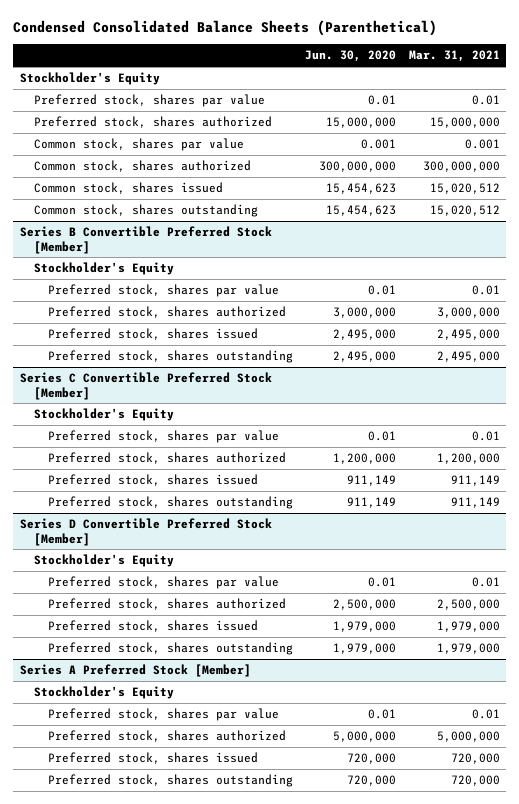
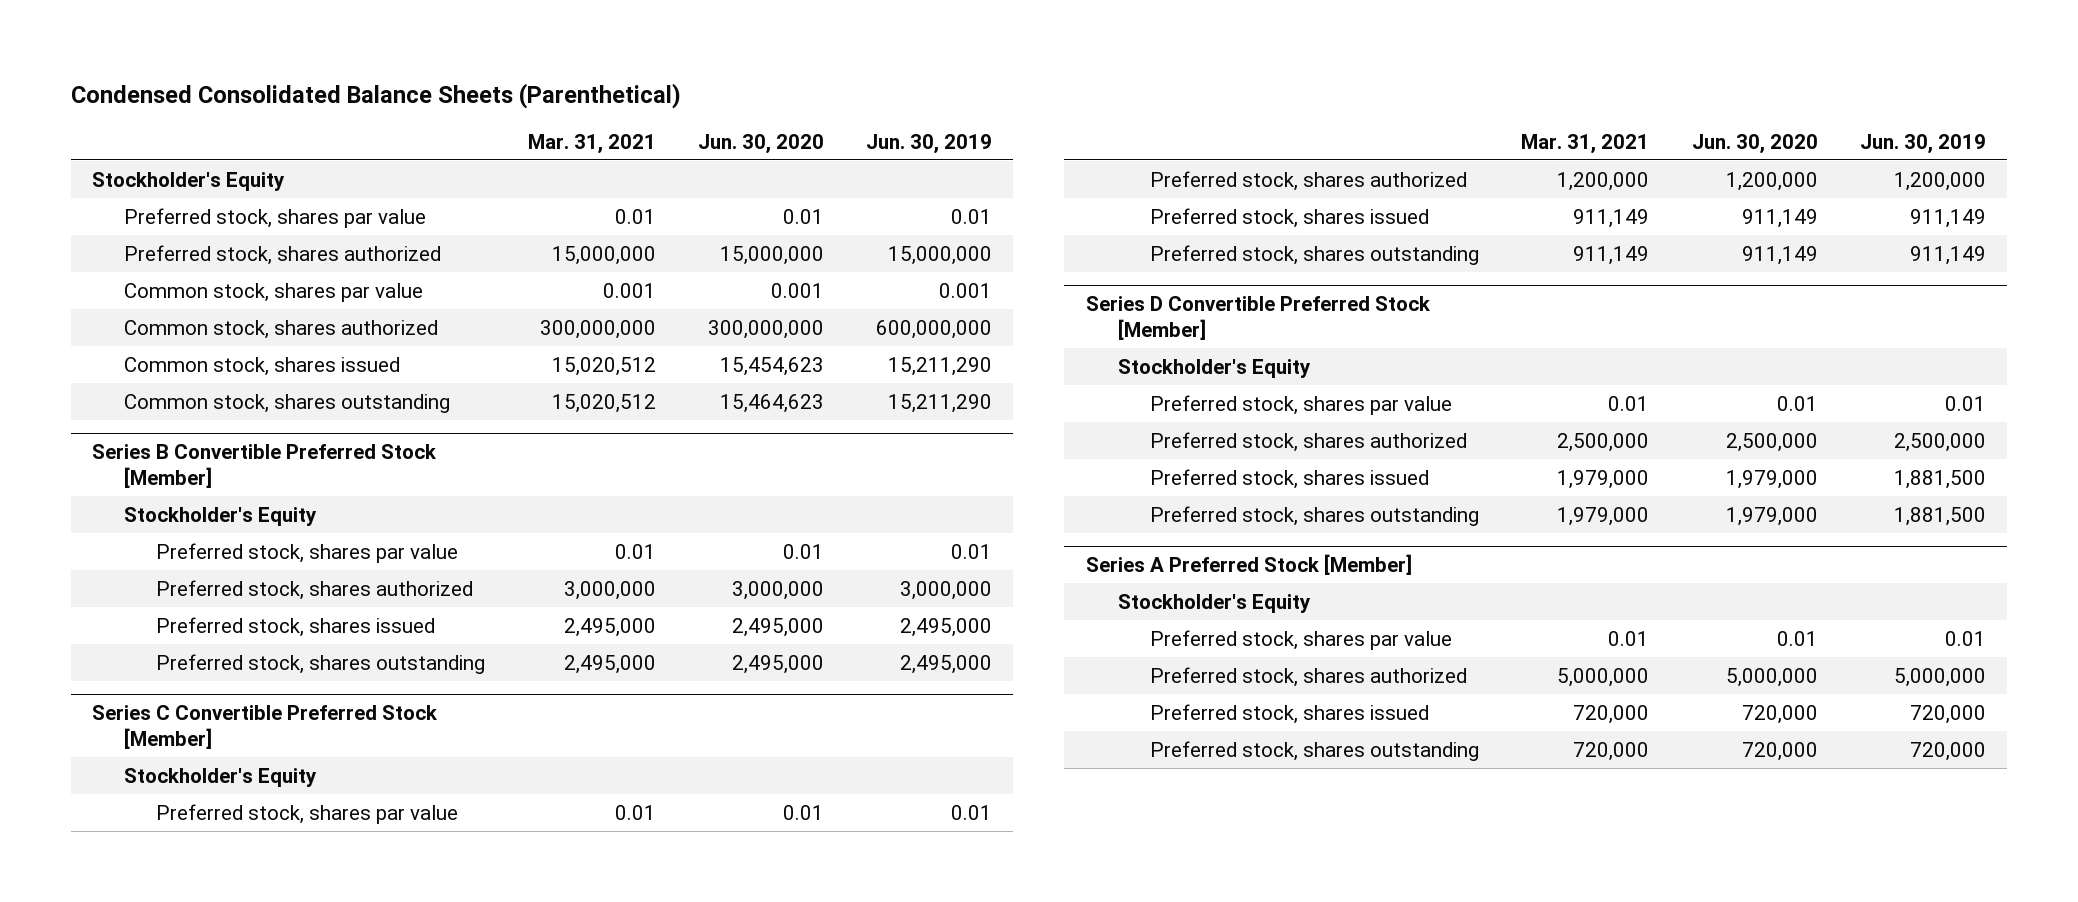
- | Jun. 30, 2020 | Mar. 31, 2021
+ | Mar. 31, 2021 | Jun. 30, 2020 | Jun. 30, 2019
- Common stock, shares outstanding | 15,454,623 | 15,020,512
+ Common stock, shares outstanding | 15,020,512 | 15,464,623 | 15,211,290

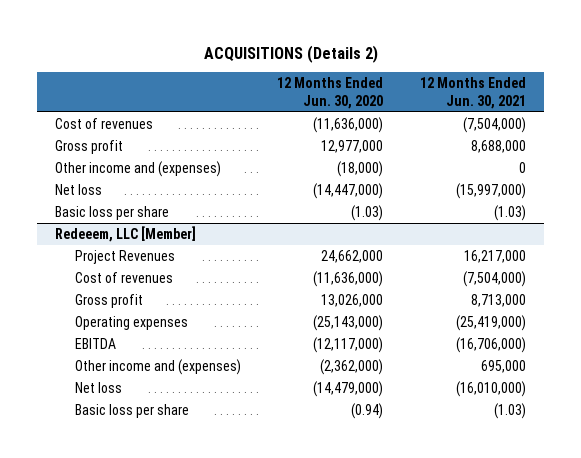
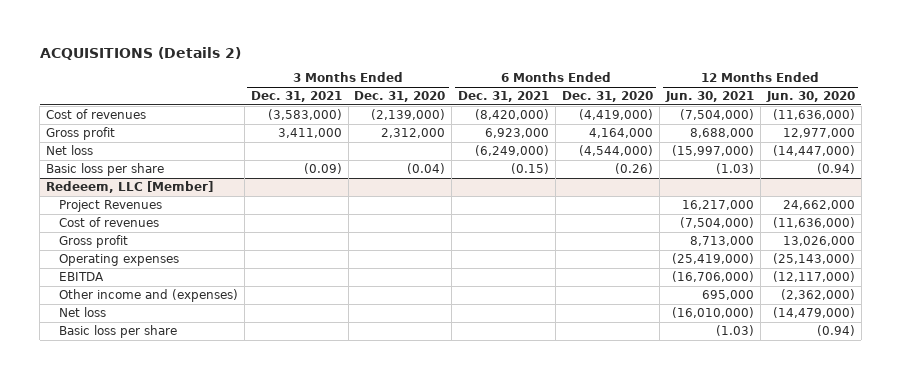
- | 12 Months Ended Jun. 30, 2020 | 12 Months Ended Jun. 30, 2021
+ | 3 Months Ended Dec. 31, 2021 | 3 Months Ended Dec. 31, 2020 | 6 Months Ended Dec. 31, 2021 | 6 Months Ended Dec. 31, 2020 | 12 Months Ended Jun. 30, 2021 | 12 Months Ended Jun. 30, 2020
- Other income and (expenses) | (18,000) | 0
- Basic loss per share | (1.03) | (1.03)
+ Basic loss per share | (0.09) | (0.04) | (0.15) | (0.26) | (1.03) | (0.94)

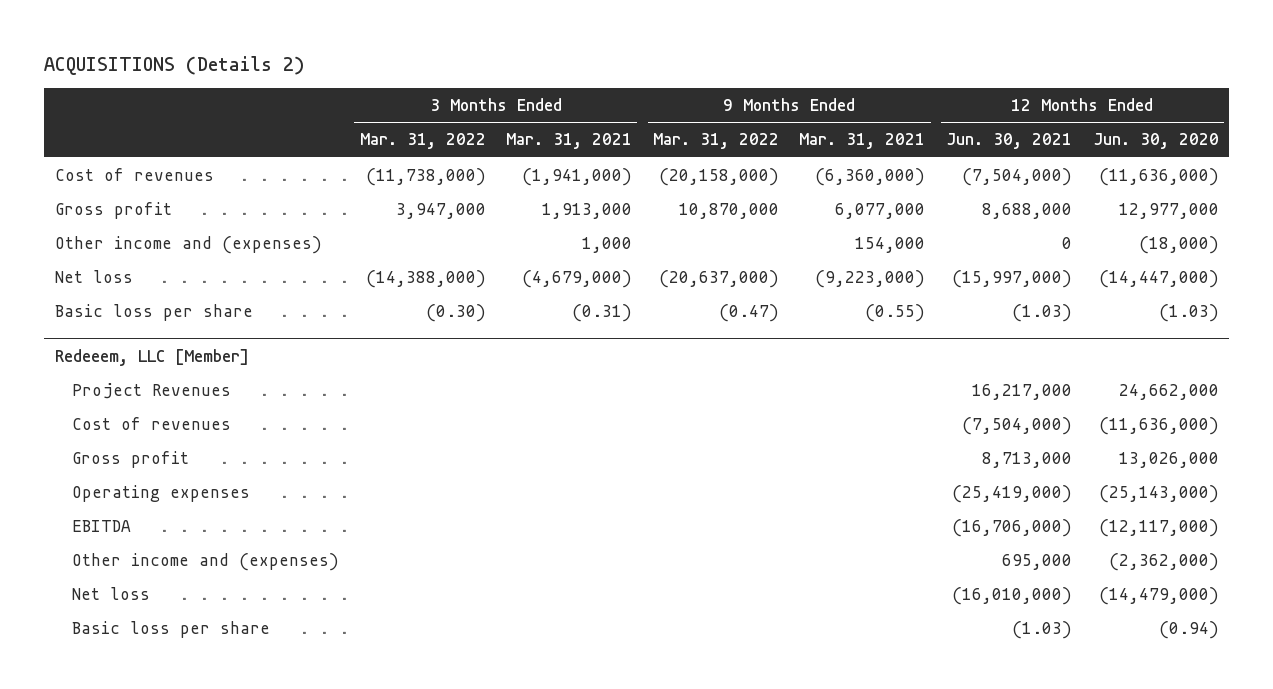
- | 3 Months Ended Dec. 31, 2021 | 3 Months Ended Dec. 31, 2020 | 6 Months Ended Dec. 31, 2021 | 6 Months Ended Dec. 31, 2020 | 12 Months Ended Jun. 30, 2021 | 12 Months Ended Jun. 30, 2020
+ | 3 Months Ended Mar. 31, 2022 | 3 Months Ended Mar. 31, 2021 | 9 Months Ended Mar. 31, 2022 | 9 Months Ended Mar. 31, 2021 | 12 Months Ended Jun. 30, 2021 | 12 Months Ended Jun. 30, 2020
+ Other income and (expenses) | | 1,000 | | 154,000 | 0 | (18,000)
- Basic loss per share | (0.09) | (0.04) | (0.15) | (0.26) | (1.03) | (0.94)
+ Basic loss per share | (0.30) | (0.31) | (0.47) | (0.55) | (1.03) | (1.03)

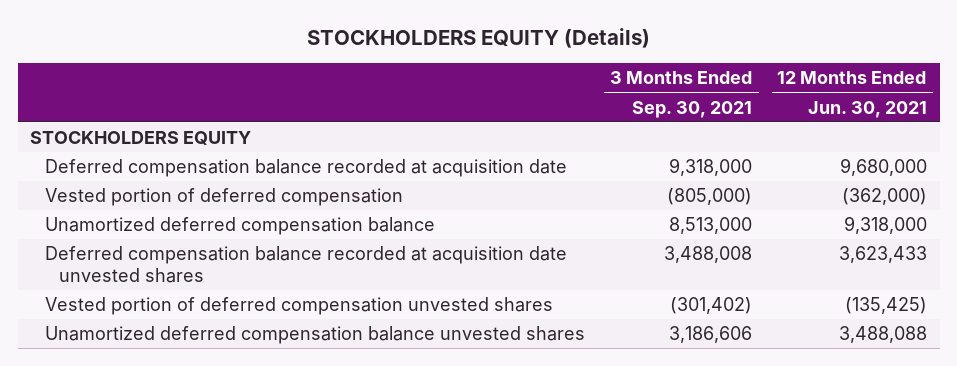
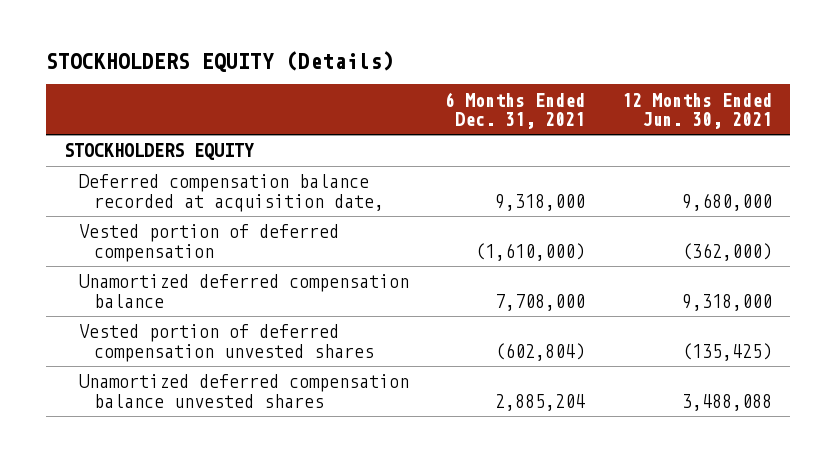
- | 3 Months Ended Sep. 30, 2021 | 12 Months Ended Jun. 30, 2021
+ | 6 Months Ended Dec. 31, 2021 | 12 Months Ended Jun. 30, 2021
- Deferred compensation balance recorded at acquisition date | 9,318,000 | 9,680,000
+ Deferred compensation balance recorded at acquisition date, | 9,318,000 | 9,680,000
- Deferred compensation balance recorded at acquisition date unvested shares | 3,488,008 | 3,623,433

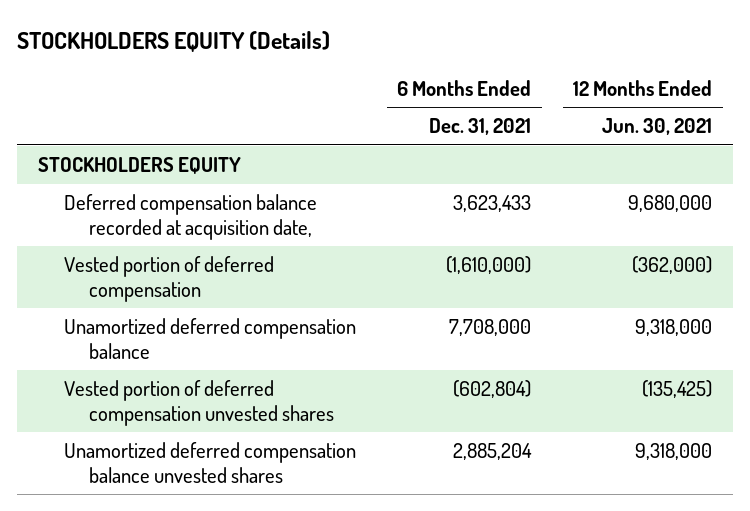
- Deferred compensation balance recorded at acquisition date, | 9,318,000 | 9,680,000
+ Deferred compensation balance recorded at acquisition date, | 3,623,433 | 9,680,000
- Unamortized deferred compensation balance unvested shares | 2,885,204 | 3,488,088
+ Unamortized deferred compensation balance unvested shares | 2,885,204 | 9,318,000

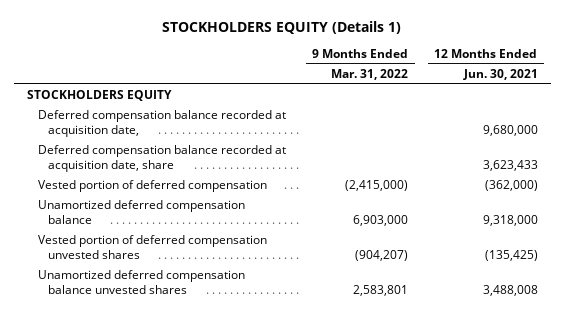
- STOCKHOLDERS EQUITY (Details)
+ STOCKHOLDERS EQUITY (Details 1)
- | 6 Months Ended Dec. 31, 2021 | 12 Months Ended Jun. 30, 2021
+ | 9 Months Ended Mar. 31, 2022 | 12 Months Ended Jun. 30, 2021
+ Deferred compensation balance recorded at acquisition date, share | | 3,623,433
- Unamortized deferred compensation balance unvested shares | 2,885,204 | 9,318,000
+ Unamortized deferred compensation balance unvested shares | 2,583,801 | 3,488,008

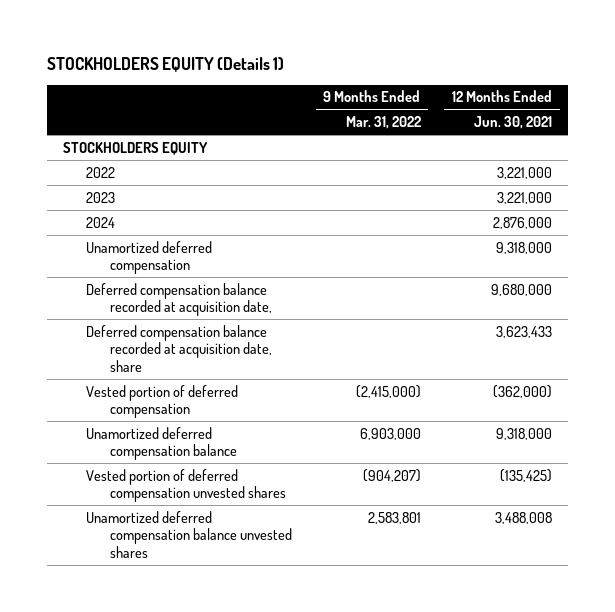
+ 2022 | | 3,221,000
+ 2023 | | 3,221,000
+ 2024 | | 2,876,000
+ Unamortized deferred compensation | | 9,318,000

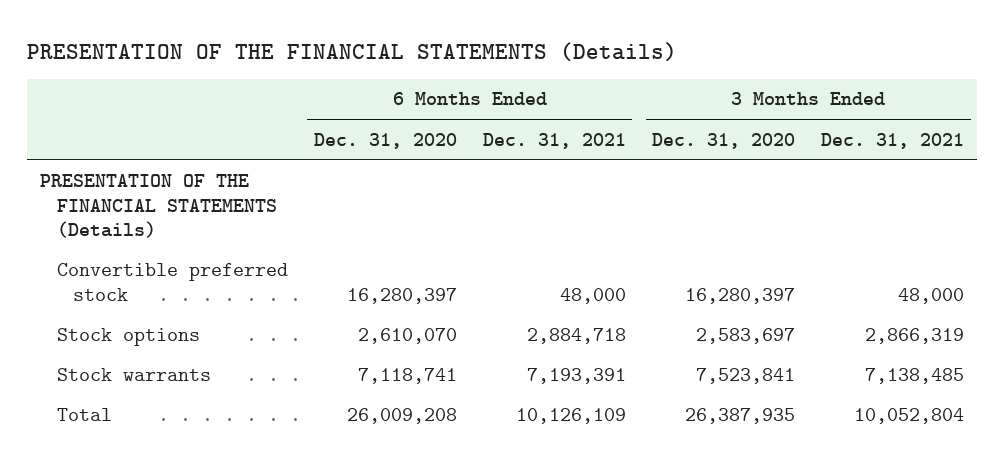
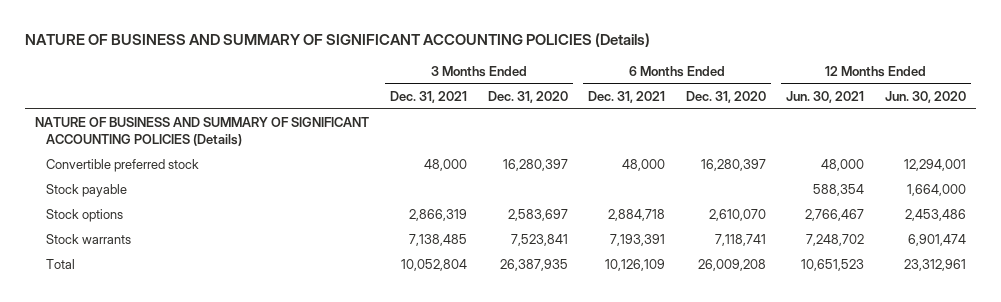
- PRESENTATION OF THE FINANCIAL STATEMENTS (Details)
+ NATURE OF BUSINESS AND SUMMARY OF SIGNIFICANT ACCOUNTING POLICIES (Details)
- | 6 Months Ended Dec. 31, 2020 | 6 Months Ended Dec. 31, 2021 | 3 Months Ended Dec. 31, 2020 | 3 Months Ended Dec. 31, 2021
+ | 3 Months Ended Dec. 31, 2021 | 3 Months Ended Dec. 31, 2020 | 6 Months Ended Dec. 31, 2021 | 6 Months Ended Dec. 31, 2020 | 12 Months Ended Jun. 30, 2021 | 12 Months Ended Jun. 30, 2020
- PRESENTATION OF THE FINANCIAL STATEMENTS (Details)
+ NATURE OF BUSINESS AND SUMMARY OF SIGNIFICANT ACCOUNTING POLICIES (Details)
+ Stock payable | | | | | 588,354 | 1,664,000

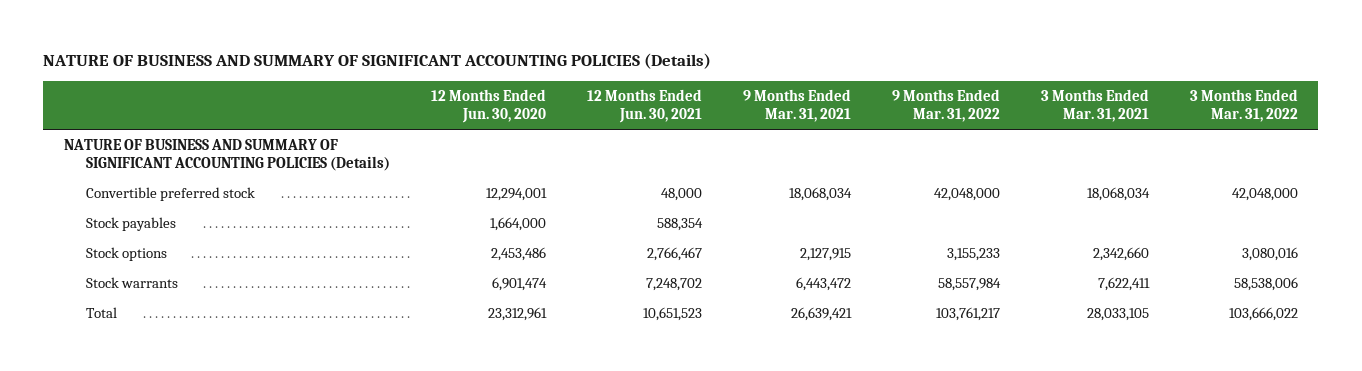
- | 3 Months Ended Dec. 31, 2021 | 3 Months Ended Dec. 31, 2020 | 6 Months Ended Dec. 31, 2021 | 6 Months Ended Dec. 31, 2020 | 12 Months Ended Jun. 30, 2021 | 12 Months Ended Jun. 30, 2020
+ | 12 Months Ended Jun. 30, 2020 | 12 Months Ended Jun. 30, 2021 | 9 Months Ended Mar. 31, 2021 | 9 Months Ended Mar. 31, 2022 | 3 Months Ended Mar. 31, 2021 | 3 Months Ended Mar. 31, 2022
- Stock payable | | | | | 588,354 | 1,664,000
+ Stock payables | 1,664,000 | 588,354 | | | |

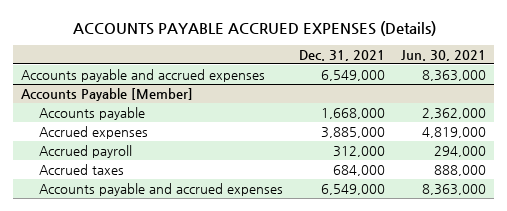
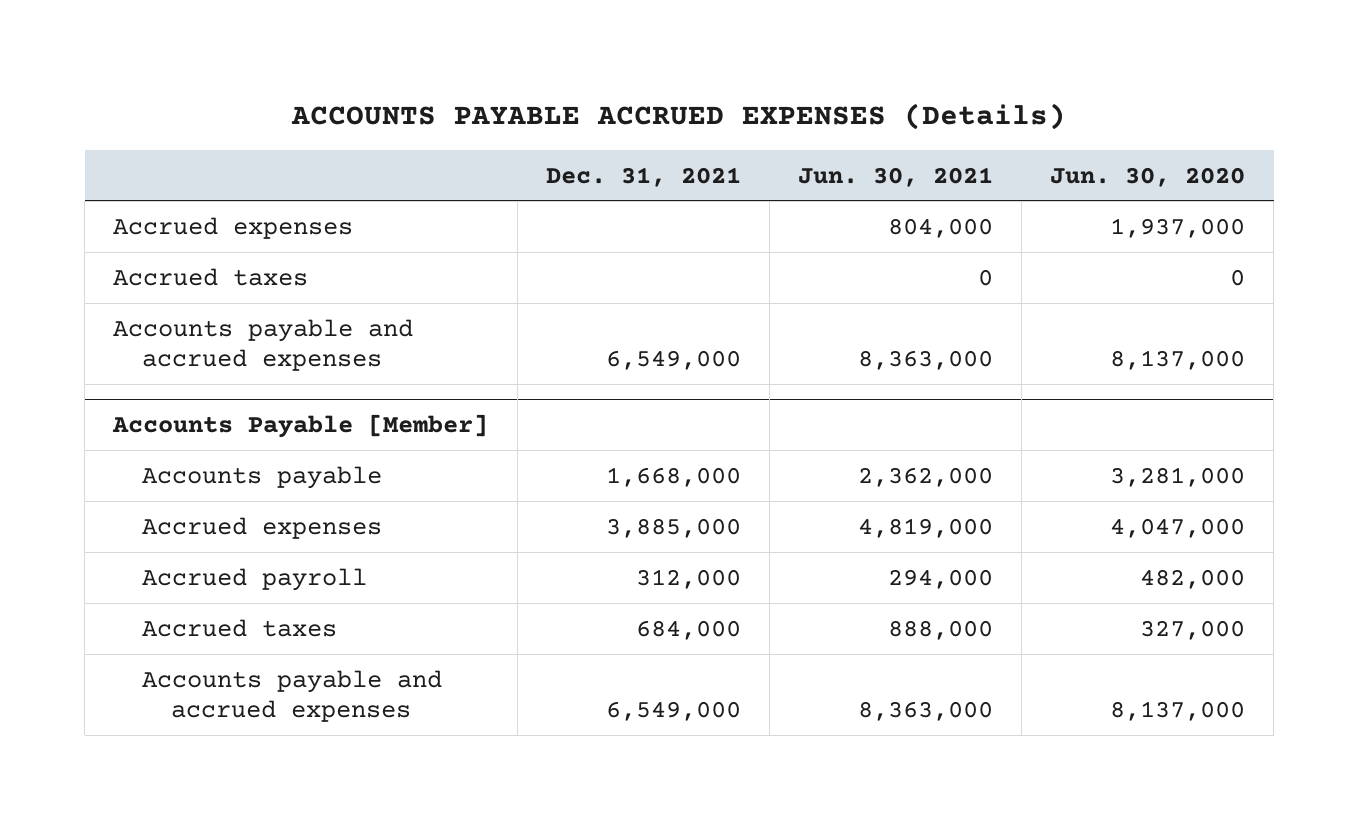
- | Dec. 31, 2021 | Jun. 30, 2021
+ | Dec. 31, 2021 | Jun. 30, 2021 | Jun. 30, 2020
+ Accrued expenses | | 804,000 | 1,937,000
+ Accrued taxes | | 0 | 0

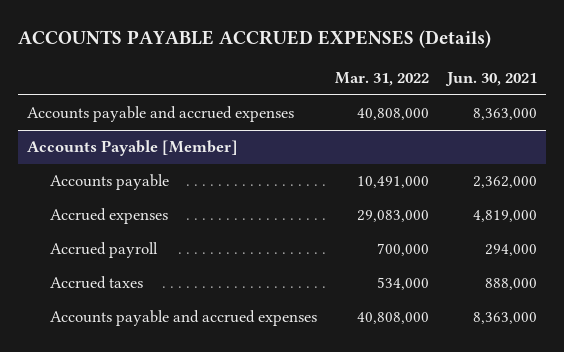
- | Dec. 31, 2021 | Jun. 30, 2021 | Jun. 30, 2020
+ | Mar. 31, 2022 | Jun. 30, 2021
- Accrued expenses | | 804,000 | 1,937,000
- Accrued taxes | | 0 | 0

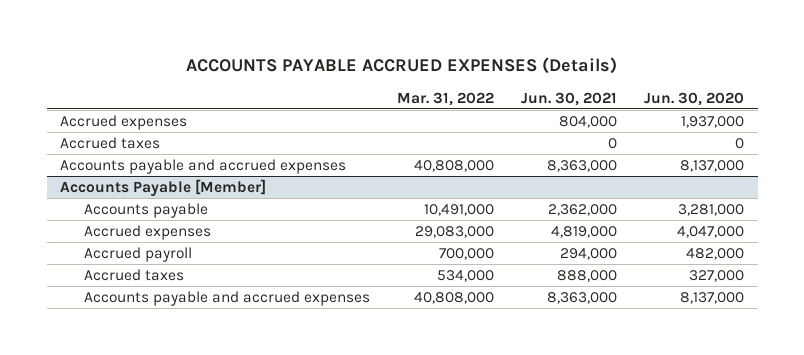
- | Mar. 31, 2022 | Jun. 30, 2021
+ | Mar. 31, 2022 | Jun. 30, 2021 | Jun. 30, 2020
+ Accrued expenses | | 804,000 | 1,937,000
+ Accrued taxes | | 0 | 0

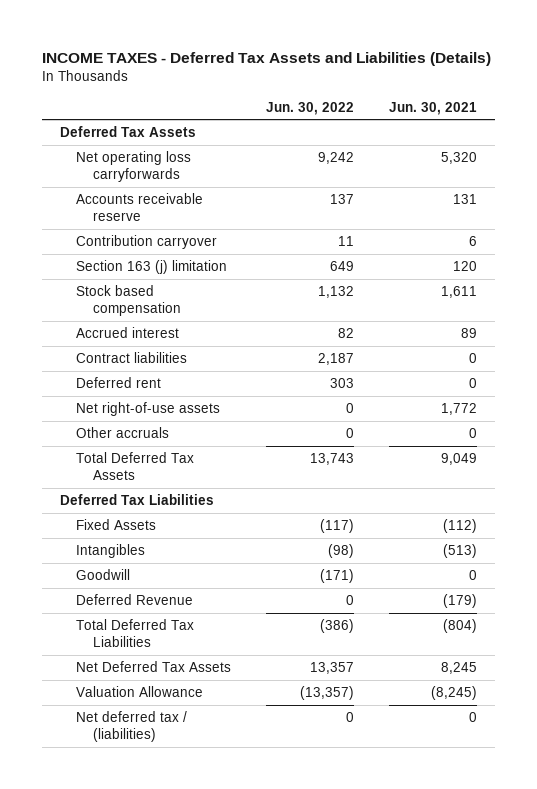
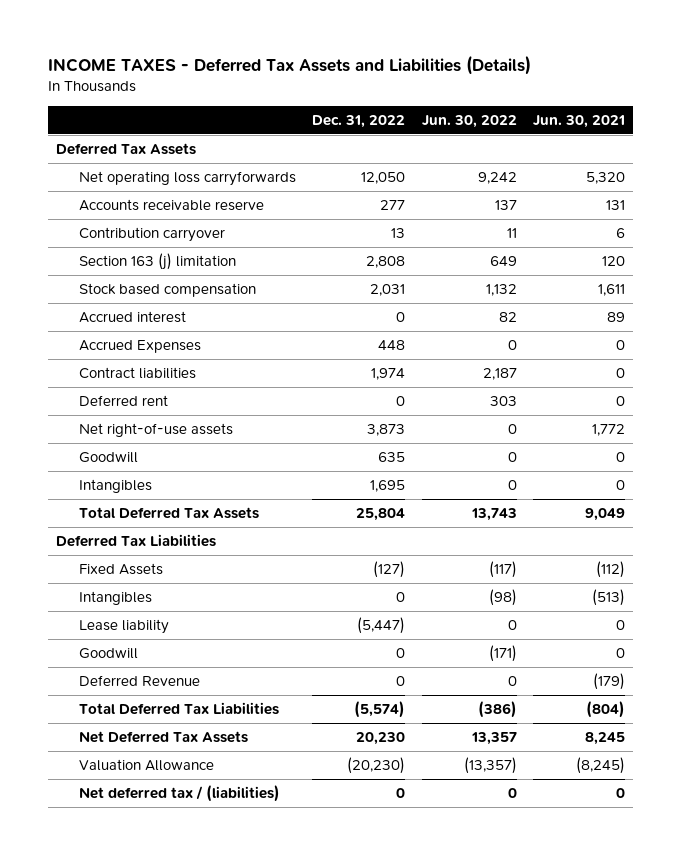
- | Jun. 30, 2022 | Jun. 30, 2021
+ | Dec. 31, 2022 | Jun. 30, 2022 | Jun. 30, 2021
+ Accrued Expenses | 448 | 0 | 0
- Other accruals | 0 | 0
+ Goodwill | 635 | 0 | 0
+ Intangibles | 1,695 | 0 | 0
+ Lease liability | (5,447) | 0 | 0

